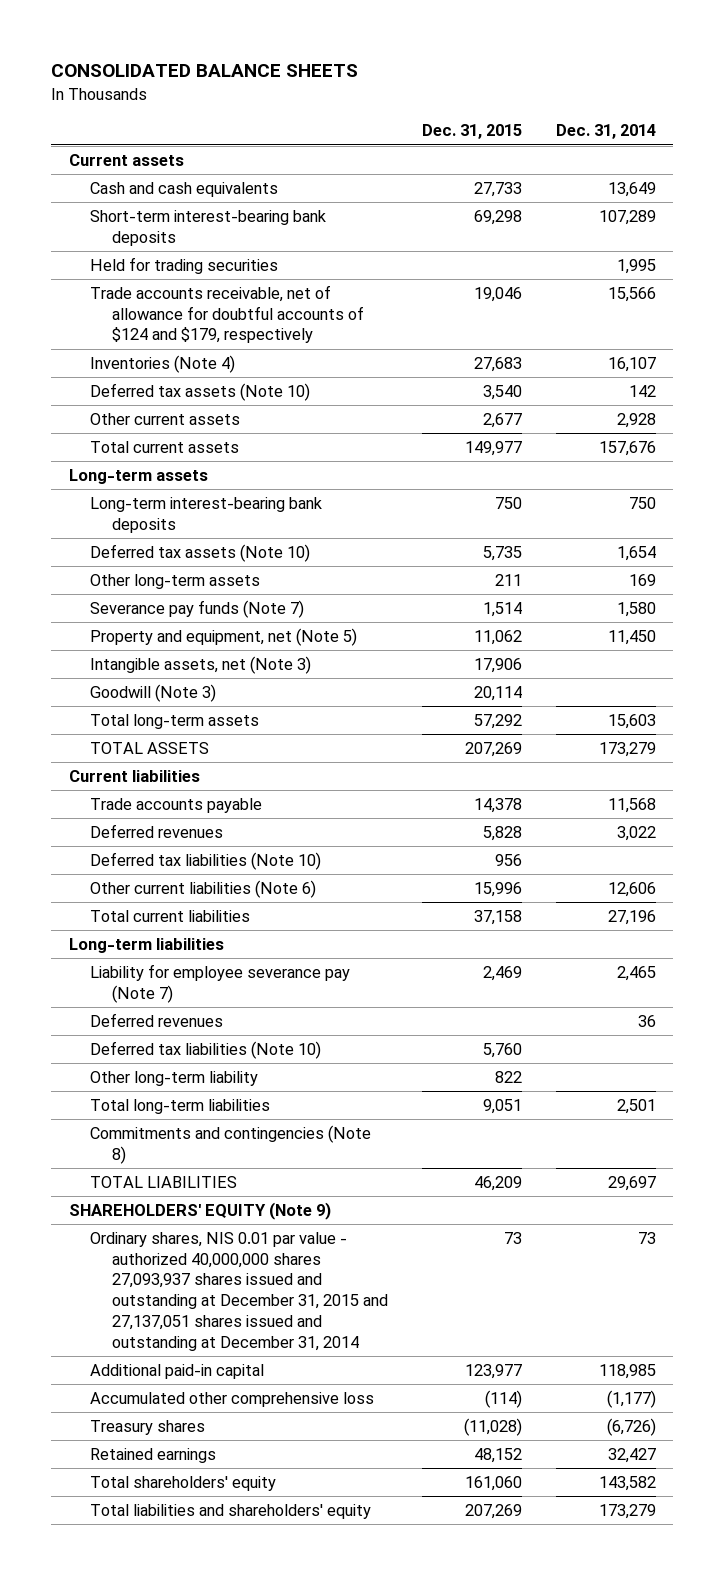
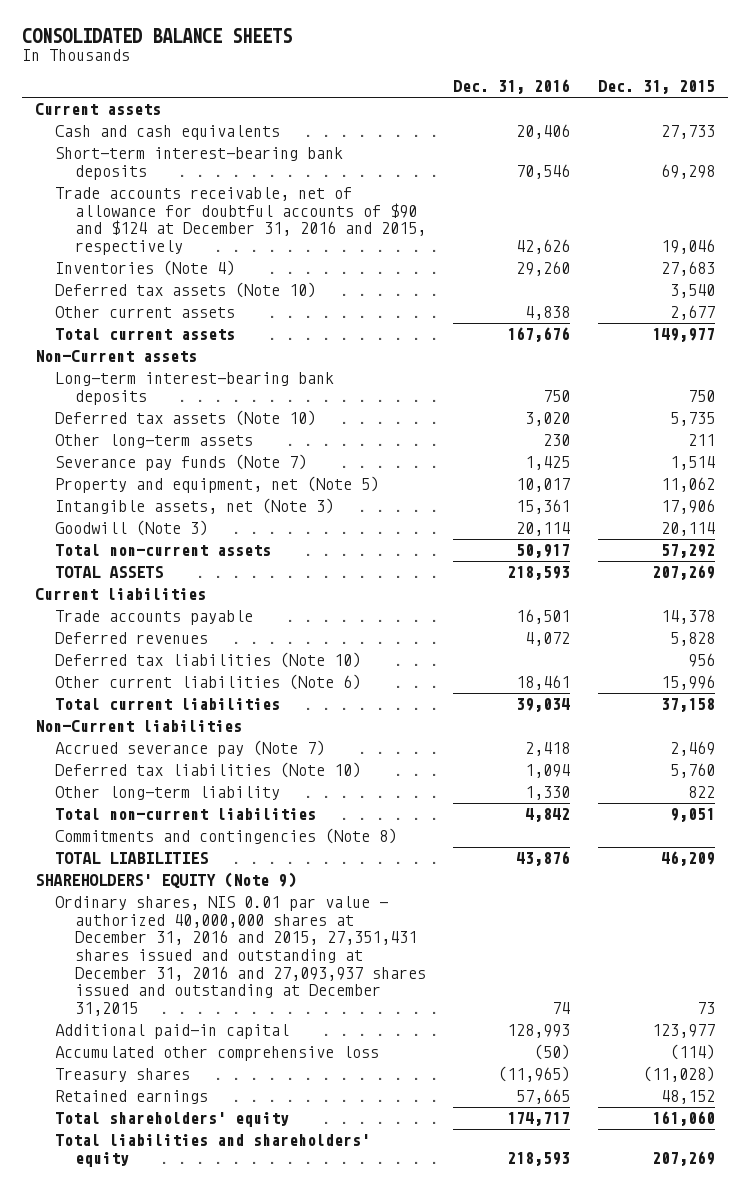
- | Dec. 31, 2015 | Dec. 31, 2014
+ | Dec. 31, 2016 | Dec. 31, 2015
- Held for trading securities | | 1,995
- Trade accounts receivable, net of allowance for doubtful accounts of $124 and $179, respectively | 19,046 | 15,566
+ Trade accounts receivable, net of allowance for doubtful accounts of $90 and $124 at December 31, 2016 and 2015, respectively | 42,626 | 19,046
- Long-term assets
+ Non-Current assets
- Total long-term assets | 57,292 | 15,603
+ Total non-current assets | 50,917 | 57,292
- Long-term liabilities
- Liability for employee severance pay (Note 7) | 2,469 | 2,465
- Deferred revenues | | 36
+ Non-Current liabilities
+ Accrued severance pay (Note 7) | 2,418 | 2,469
- Total long-term liabilities | 9,051 | 2,501
+ Total non-current liabilities | 4,842 | 9,051
- Ordinary shares, NIS 0.01 par value - authorized 40,000,000 shares 27,093,937 shares issued and outstanding at December 31, 2015 and 27,137,051 shares issued and outstanding at December 31, 2014 | 73 | 73
+ Ordinary shares, NIS 0.01 par value - authorized 40,000,000 shares at December 31, 2016 and 2015, 27,351,431 shares issued and outstanding at December 31, 2016 and 27,093,937 shares issued and outstanding at December 31,2015 | 74 | 73

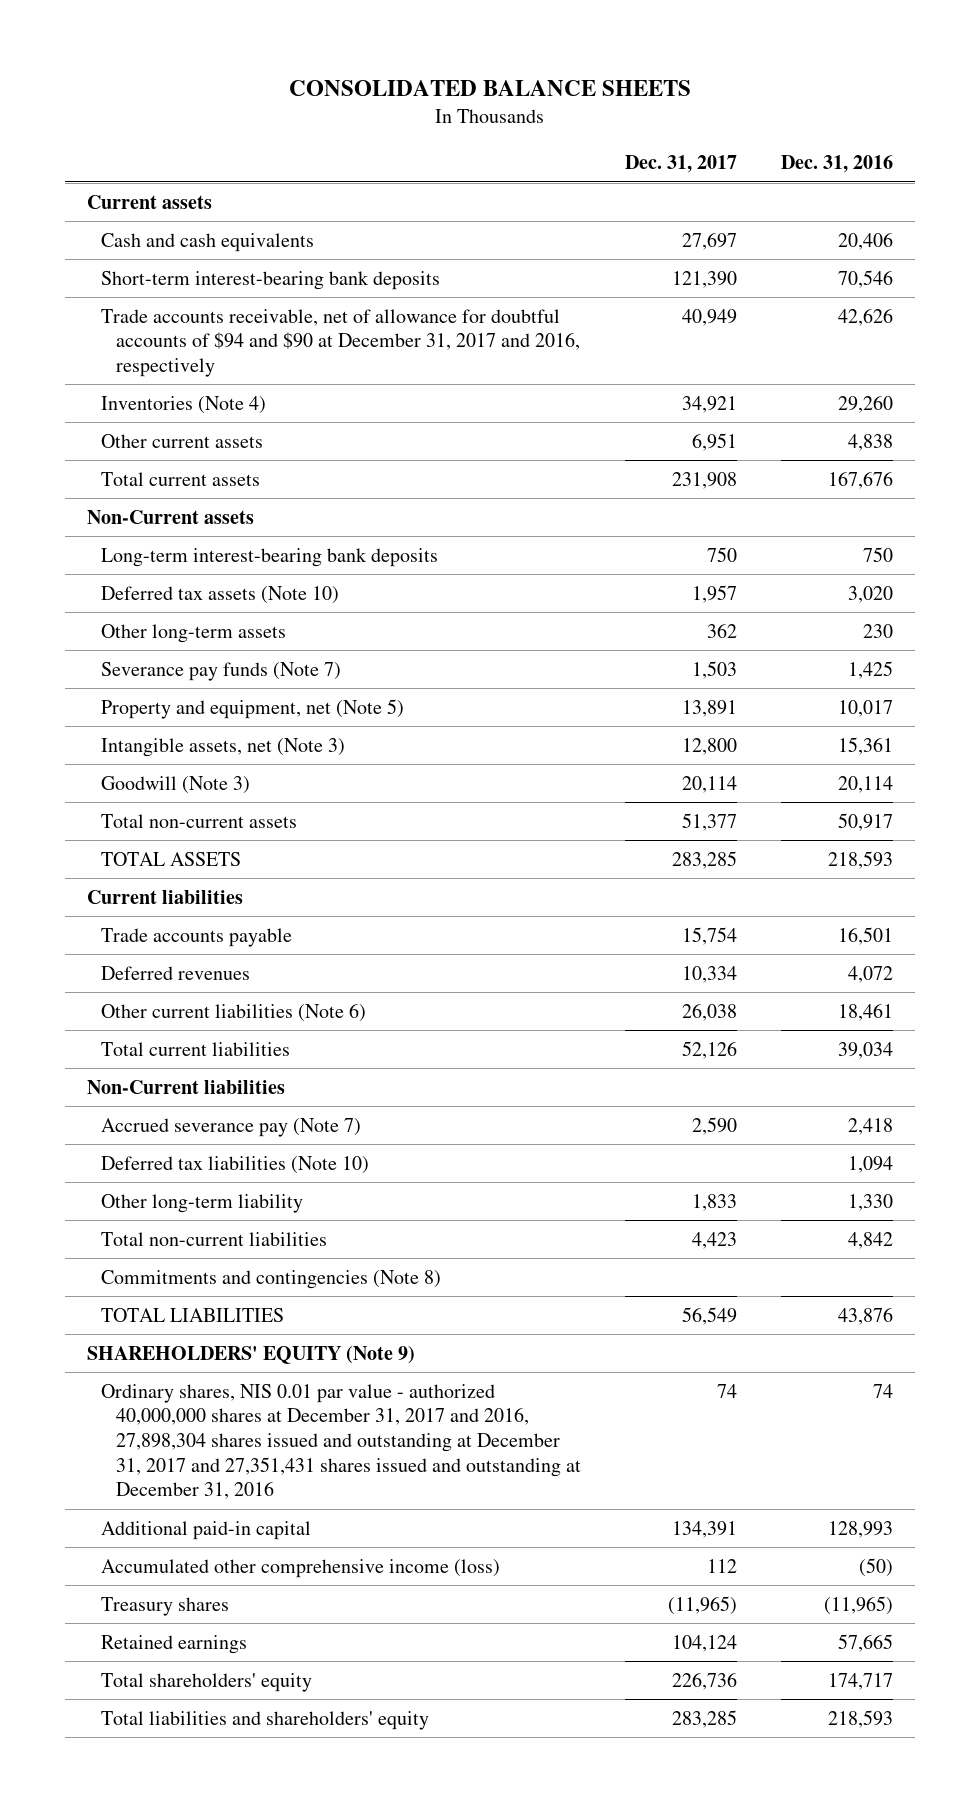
- | Dec. 31, 2016 | Dec. 31, 2015
+ | Dec. 31, 2017 | Dec. 31, 2016
- Trade accounts receivable, net of allowance for doubtful accounts of $90 and $124 at December 31, 2016 and 2015, respectively | 42,626 | 19,046
+ Trade accounts receivable, net of allowance for doubtful accounts of $94 and $90 at December 31, 2017 and 2016, respectively | 40,949 | 42,626
- Deferred tax assets (Note 10) | | 3,540
- Deferred tax liabilities (Note 10) | | 956
- Ordinary shares, NIS 0.01 par value - authorized 40,000,000 shares at December 31, 2016 and 2015, 27,351,431 shares issued and outstanding at December 31, 2016 and 27,093,937 shares issued and outstanding at December 31,2015 | 74 | 73
+ Ordinary shares, NIS 0.01 par value - authorized 40,000,000 shares at December 31, 2017 and 2016, 27,898,304 shares issued and outstanding at December 31, 2017 and 27,351,431 shares issued and outstanding at December 31, 2016 | 74 | 74
- Accumulated other comprehensive loss | (50) | (114)
+ Accumulated other comprehensive income (loss) | 112 | (50)

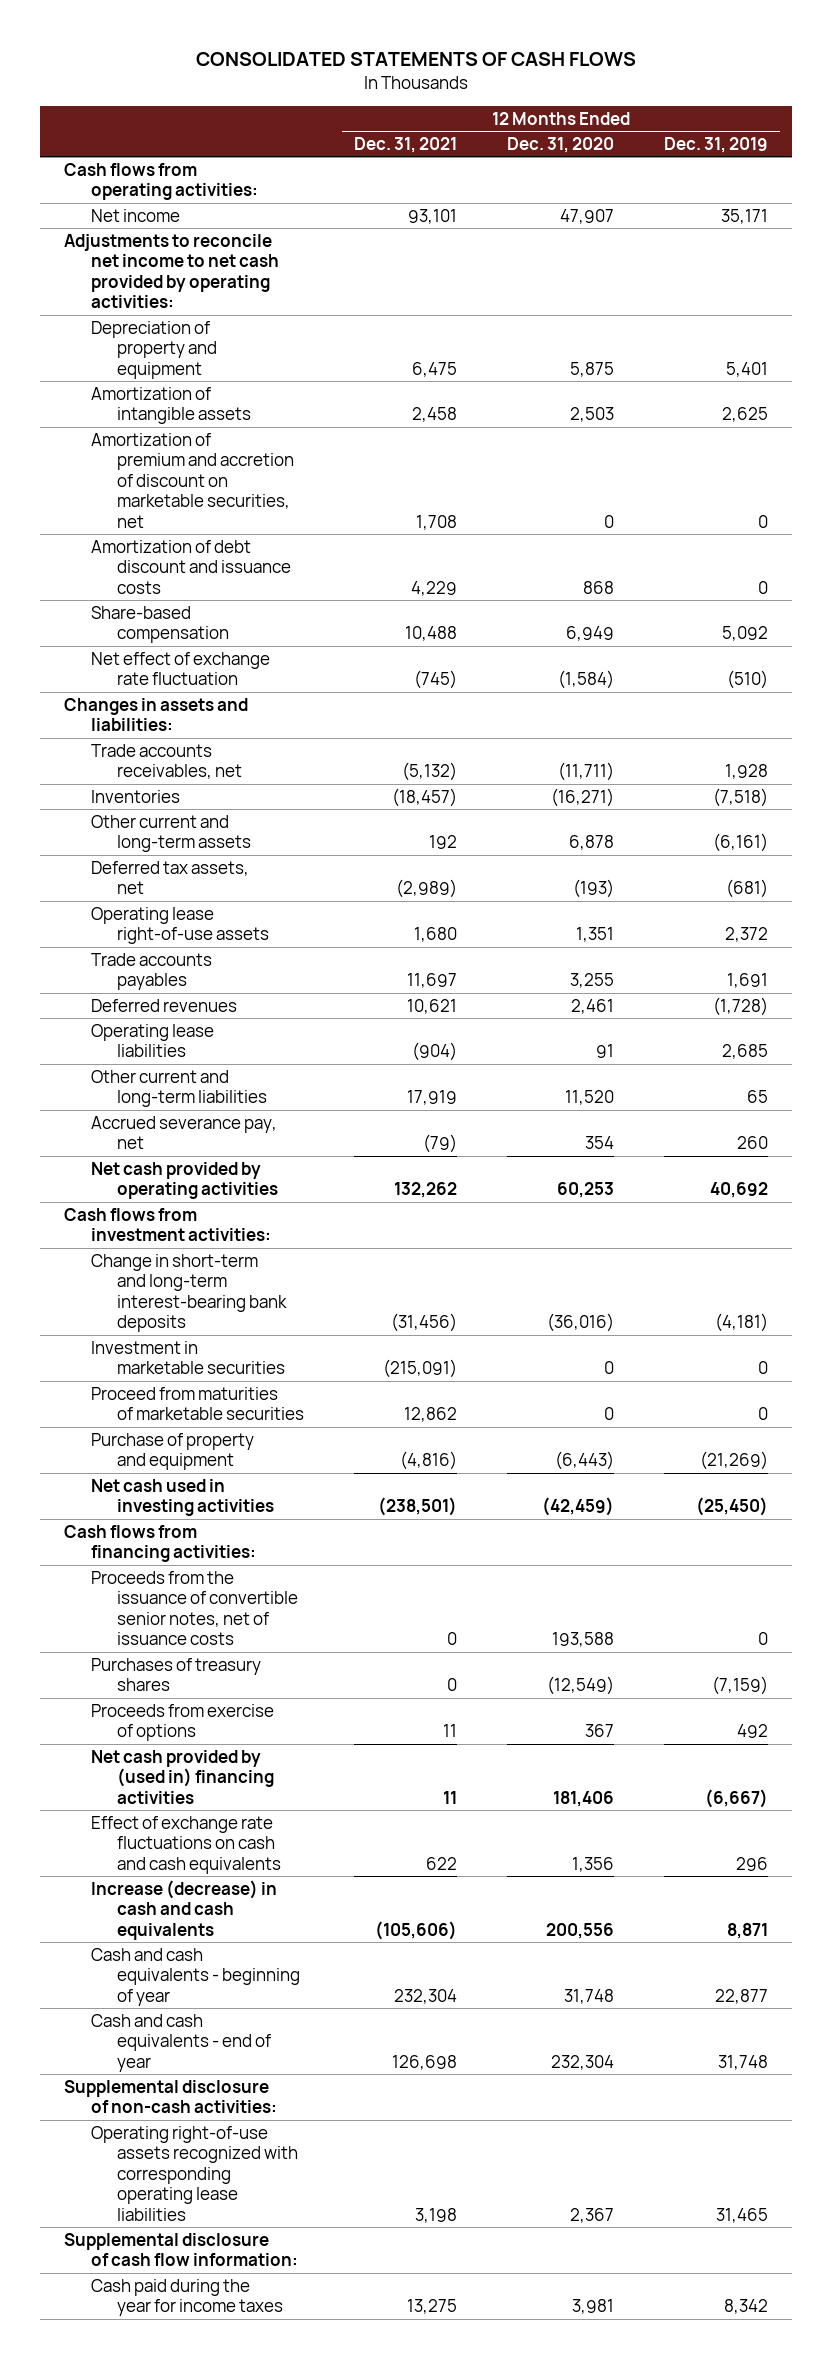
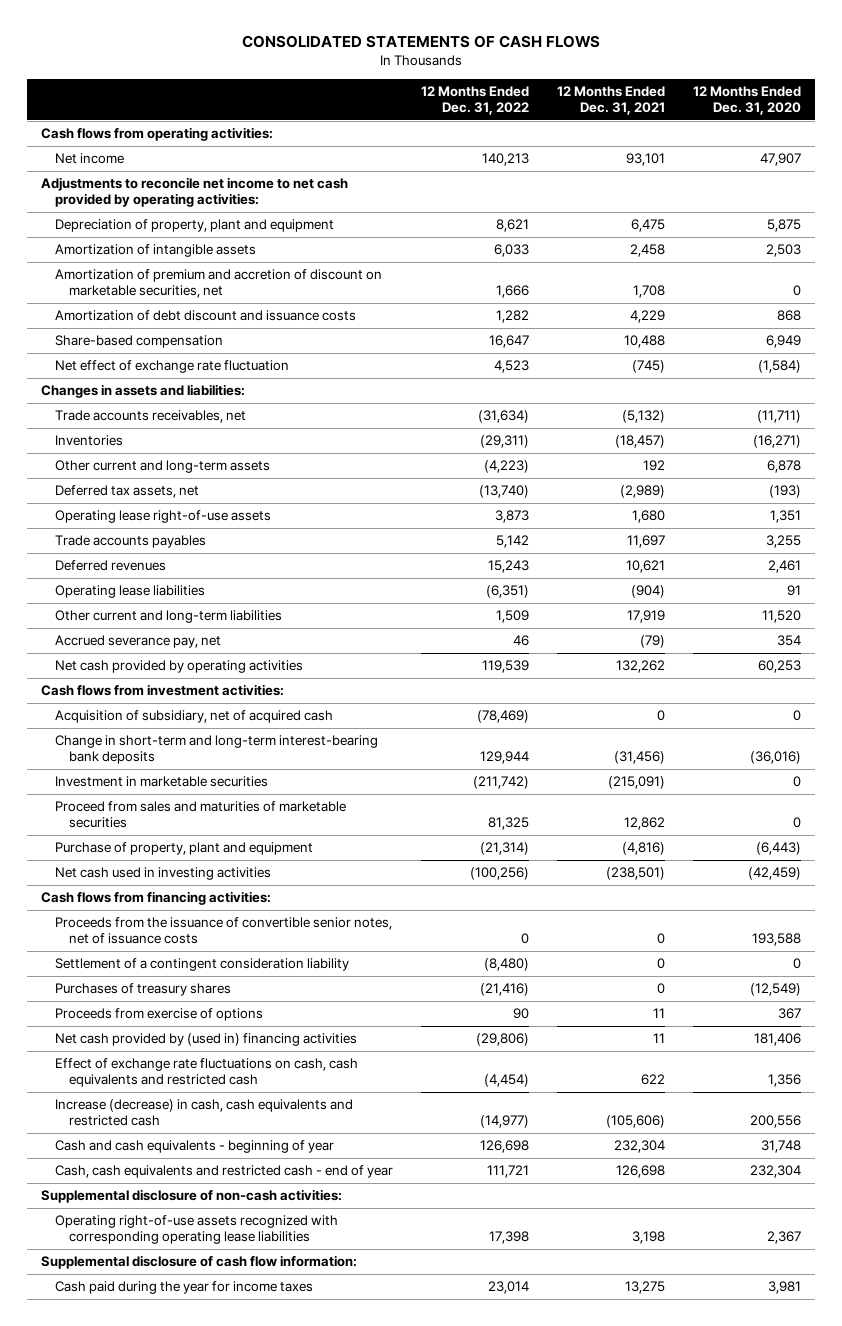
- | 12 Months Ended Dec. 31, 2021 | 12 Months Ended Dec. 31, 2020 | 12 Months Ended Dec. 31, 2019
+ | 12 Months Ended Dec. 31, 2022 | 12 Months Ended Dec. 31, 2021 | 12 Months Ended Dec. 31, 2020
- Depreciation of property and equipment | 6,475 | 5,875 | 5,401
+ Depreciation of property, plant and equipment | 8,621 | 6,475 | 5,875
+ Acquisition of subsidiary, net of acquired cash | (78,469) | 0 | 0
- Proceed from maturities of marketable securities | 12,862 | 0 | 0
- Purchase of property and equipment | (4,816) | (6,443) | (21,269)
+ Proceed from sales and maturities of marketable securities | 81,325 | 12,862 | 0
+ Purchase of property, plant and equipment | (21,314) | (4,816) | (6,443)
+ Settlement of a contingent consideration liability | (8,480) | 0 | 0
- Effect of exchange rate fluctuations on cash and cash equivalents | 622 | 1,356 | 296
- Increase (decrease) in cash and cash equivalents | (105,606) | 200,556 | 8,871
+ Effect of exchange rate fluctuations on cash, cash equivalents and restricted cash | (4,454) | 622 | 1,356
+ Increase (decrease) in cash, cash equivalents and restricted cash | (14,977) | (105,606) | 200,556
- Cash and cash equivalents - end of year | 126,698 | 232,304 | 31,748
+ Cash, cash equivalents and restricted cash - end of year | 111,721 | 126,698 | 232,304

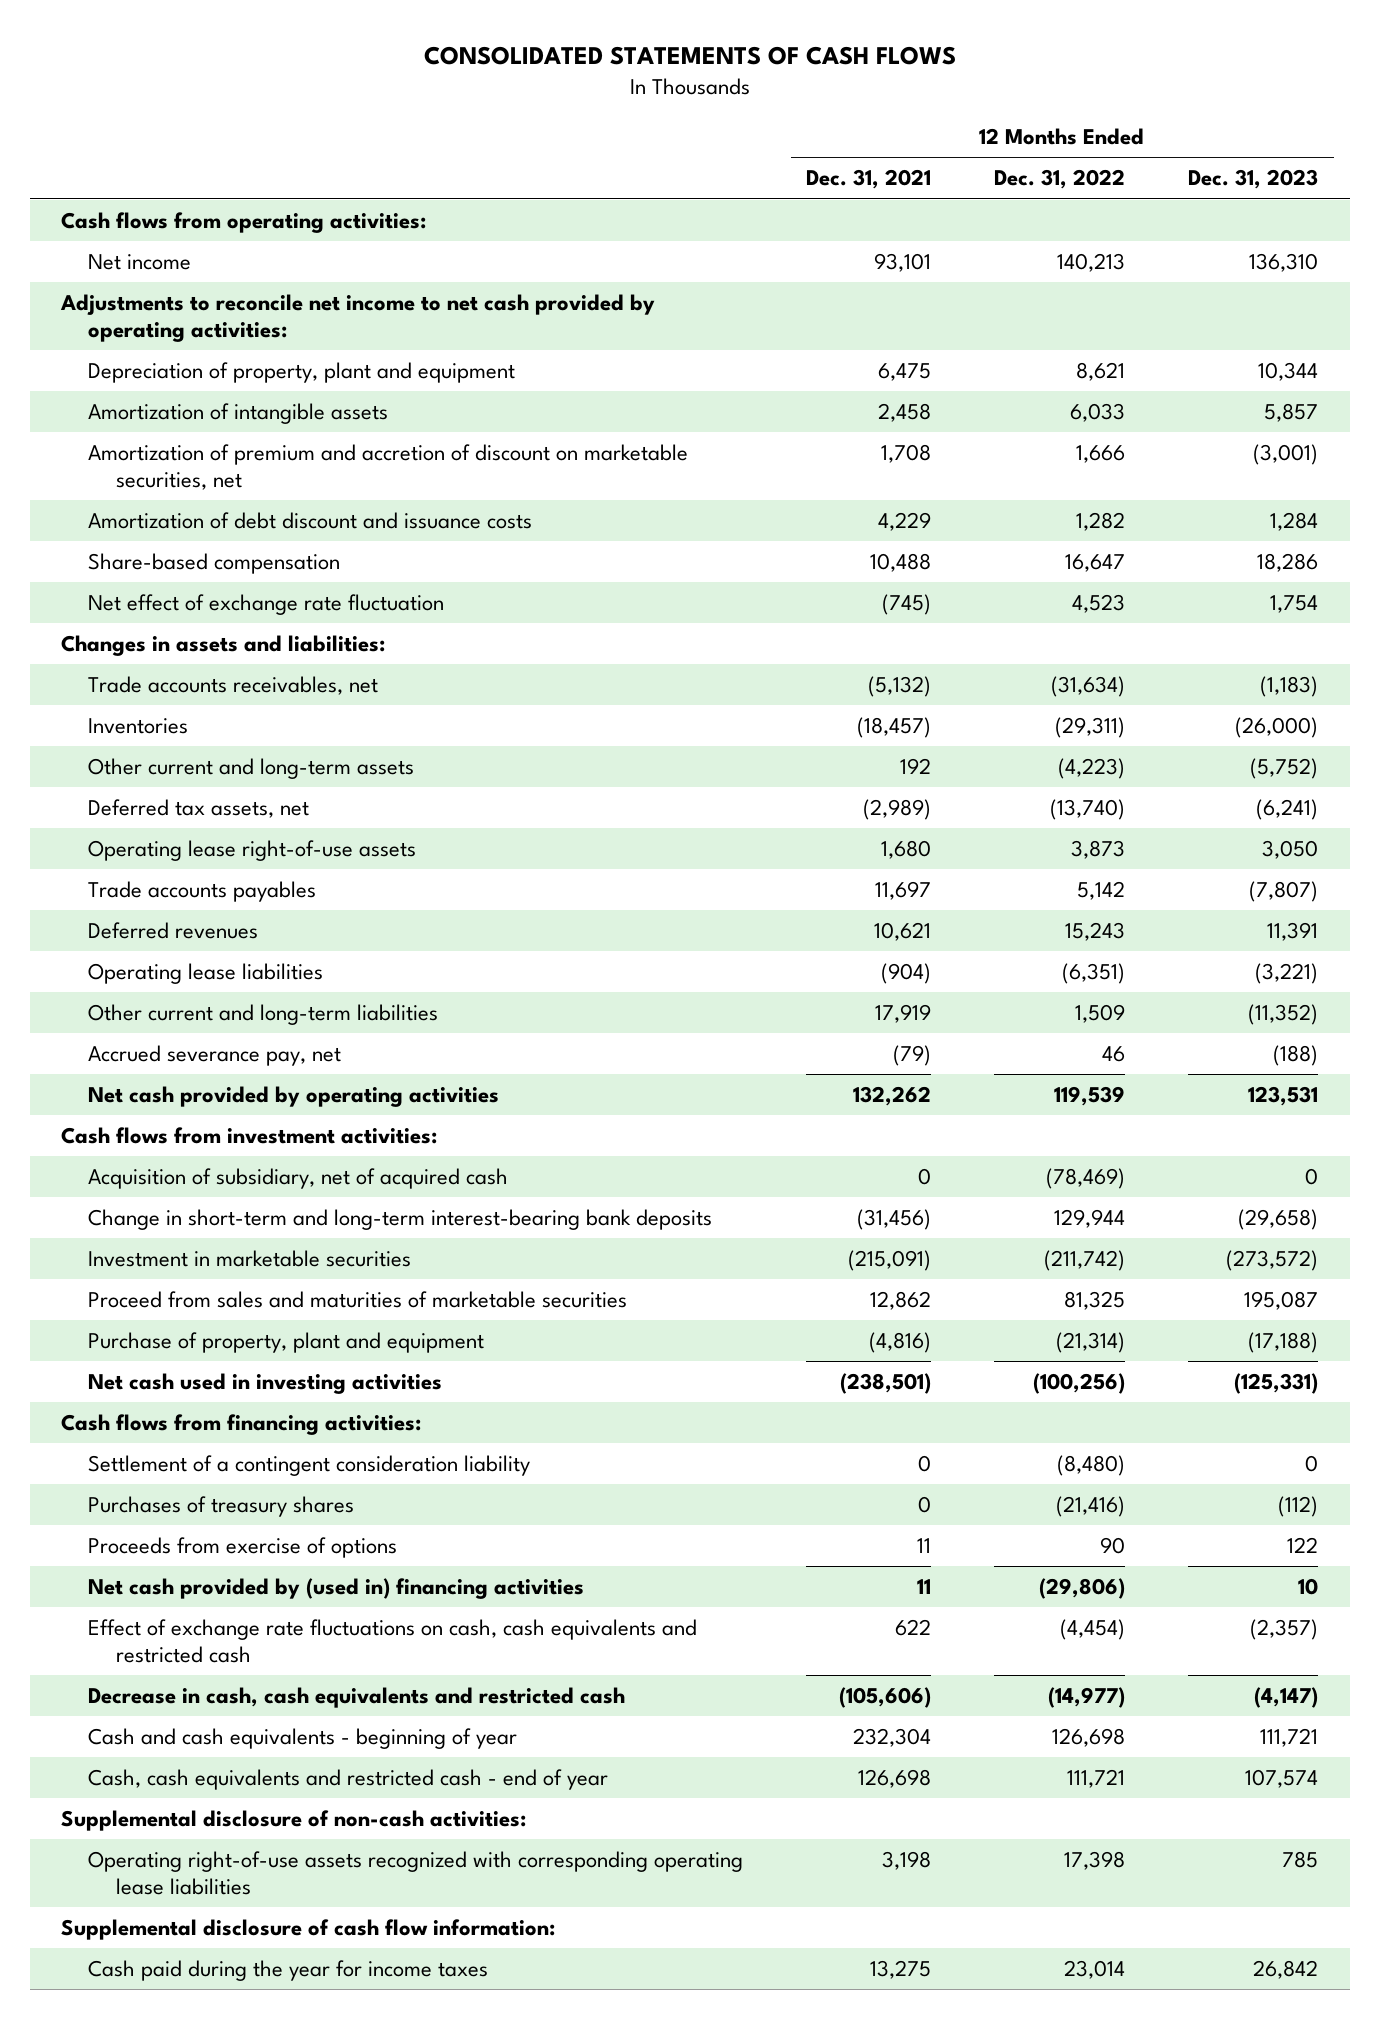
- | 12 Months Ended Dec. 31, 2022 | 12 Months Ended Dec. 31, 2021 | 12 Months Ended Dec. 31, 2020
+ | 12 Months Ended Dec. 31, 2021 | 12 Months Ended Dec. 31, 2022 | 12 Months Ended Dec. 31, 2023
- Proceeds from the issuance of convertible senior notes, net of issuance costs | 0 | 0 | 193,588
- Increase (decrease) in cash, cash equivalents and restricted cash | (14,977) | (105,606) | 200,556
+ Decrease in cash, cash equivalents and restricted cash | (105,606) | (14,977) | (4,147)

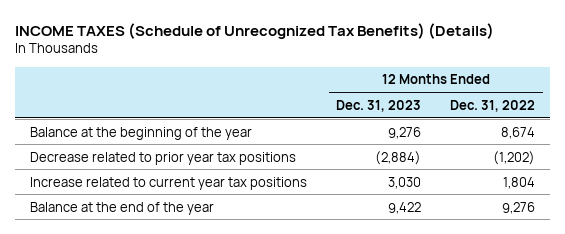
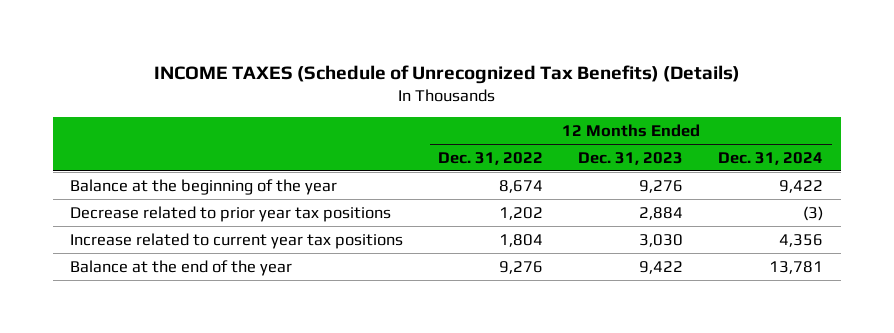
- | 12 Months Ended Dec. 31, 2023 | 12 Months Ended Dec. 31, 2022
+ | 12 Months Ended Dec. 31, 2022 | 12 Months Ended Dec. 31, 2023 | 12 Months Ended Dec. 31, 2024
- Decrease related to prior year tax positions | (2,884) | (1,202)
+ Decrease related to prior year tax positions | 1,202 | 2,884 | (3)

